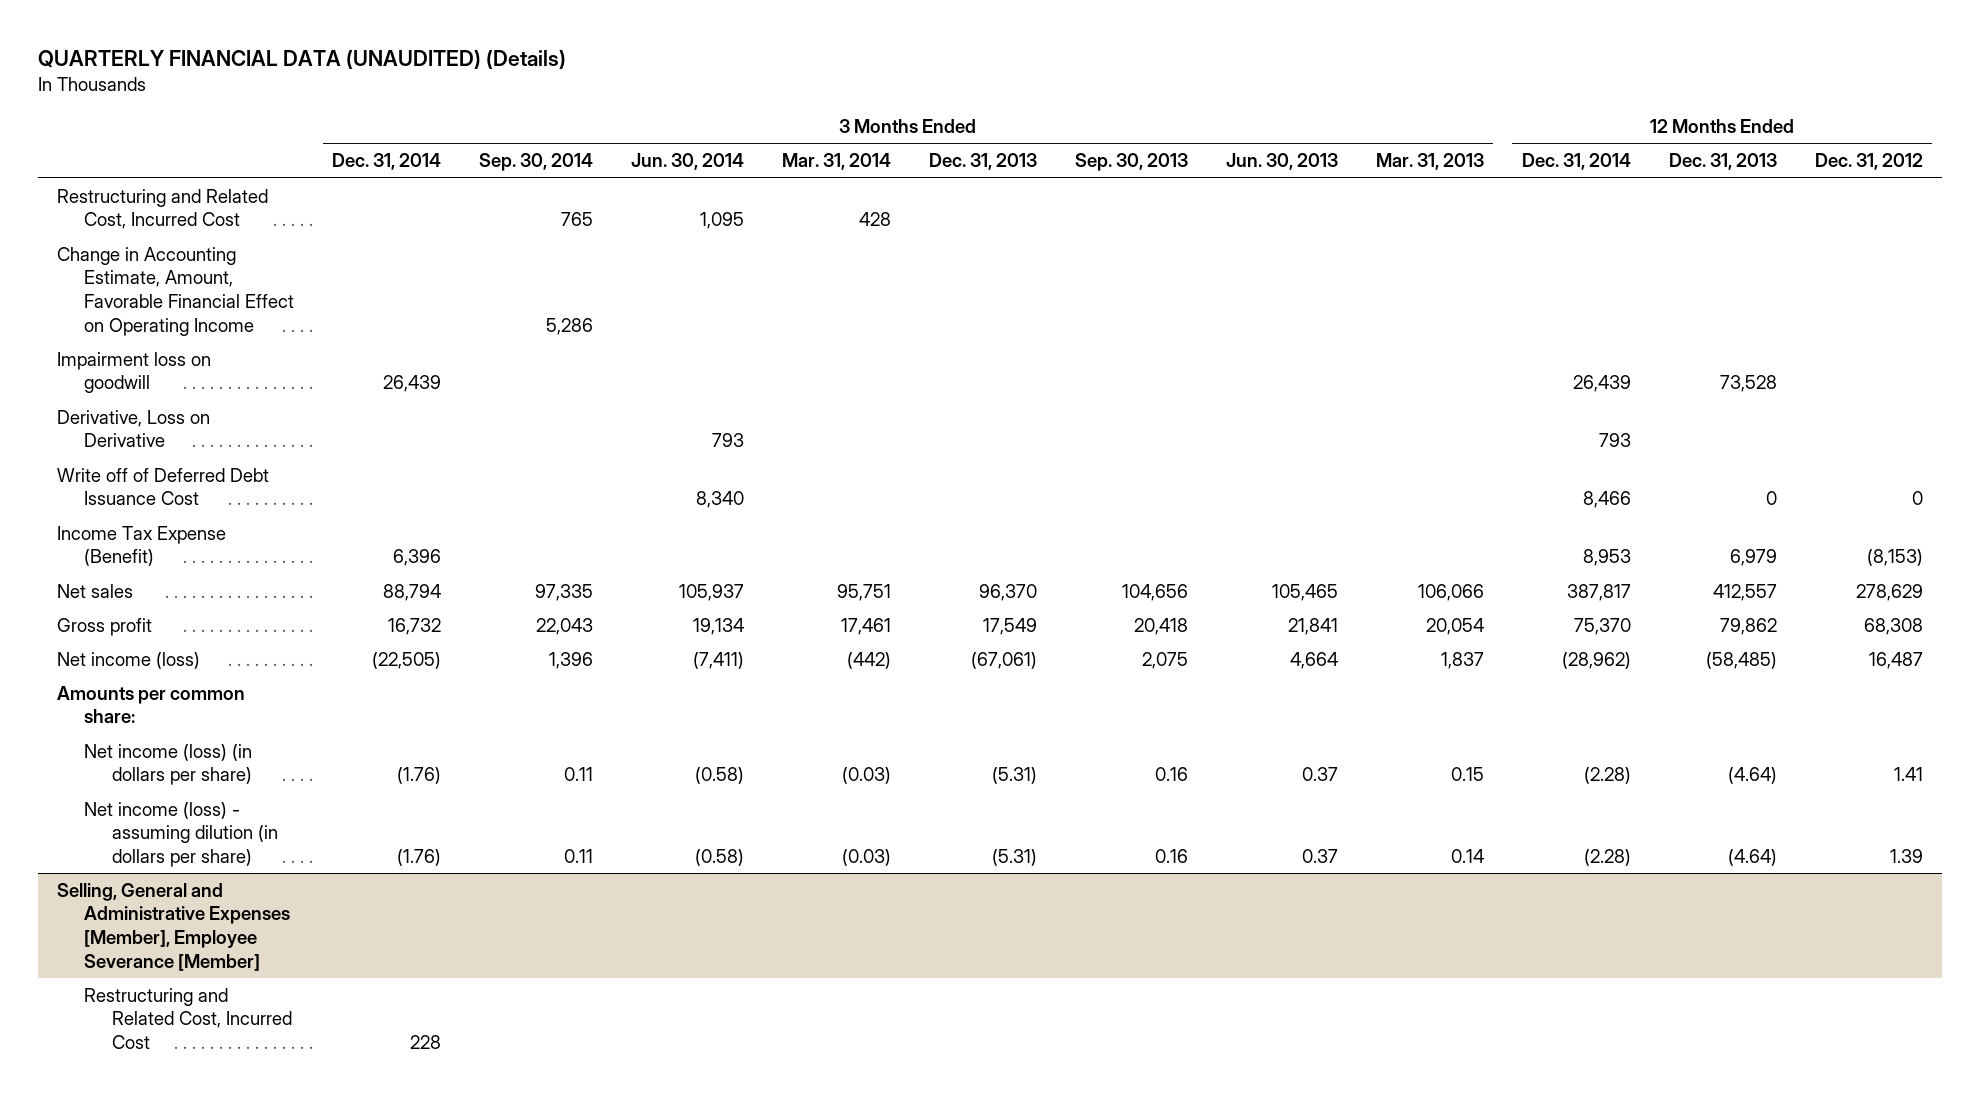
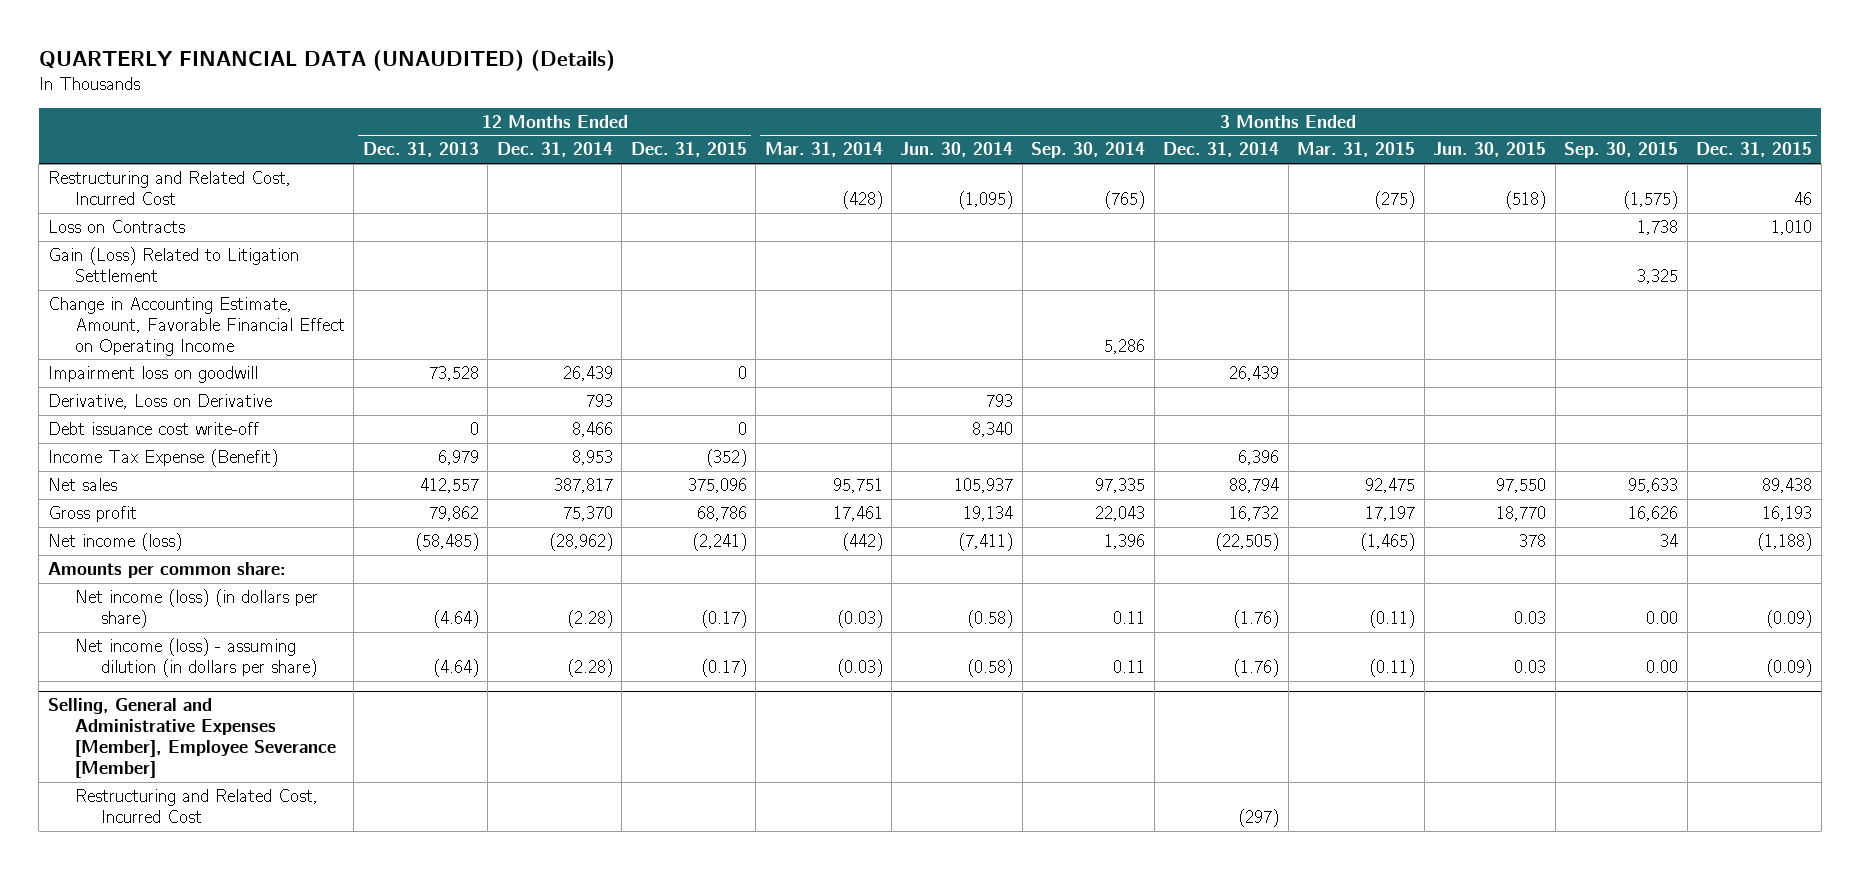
- | 3 Months Ended Dec. 31, 2014 | 3 Months Ended Sep. 30, 2014 | 3 Months Ended Jun. 30, 2014 | 3 Months Ended Mar. 31, 2014 | 3 Months Ended Dec. 31, 2013 | 3 Months Ended Sep. 30, 2013 | 3 Months Ended Jun. 30, 2013 | 3 Months Ended Mar. 31, 2013 | 12 Months Ended Dec. 31, 2014 | 12 Months Ended Dec. 31, 2013 | 12 Months Ended Dec. 31, 2012
+ | 12 Months Ended Dec. 31, 2013 | 12 Months Ended Dec. 31, 2014 | 12 Months Ended Dec. 31, 2015 | 3 Months Ended Mar. 31, 2014 | 3 Months Ended Jun. 30, 2014 | 3 Months Ended Sep. 30, 2014 | 3 Months Ended Dec. 31, 2014 | 3 Months Ended Mar. 31, 2015 | 3 Months Ended Jun. 30, 2015 | 3 Months Ended Sep. 30, 2015 | 3 Months Ended Dec. 31, 2015
- Restructuring and Related Cost, Incurred Cost | | 765 | 1,095 | 428 | | | | | | |
+ Restructuring and Related Cost, Incurred Cost | | | | (428) | (1,095) | (765) | | (275) | (518) | (1,575) | 46
+ Loss on Contracts | | | | | | | | | | 1,738 | 1,010
+ Gain (Loss) Related to Litigation Settlement | | | | | | | | | | 3,325 |
- Write off of Deferred Debt Issuance Cost | | | 8,340 | | | | | | 8,466 | 0 | 0
+ Debt issuance cost write-off | 0 | 8,466 | 0 | | 8,340 | | | | | |
@ Selling, General and Administrative Expenses [Member], Employee Severance [Member]
- Restructuring and Related Cost, Incurred Cost | 228 | | | | | | | | | |
+ Restructuring and Related Cost, Incurred Cost | | | | | | | (297) | | | |

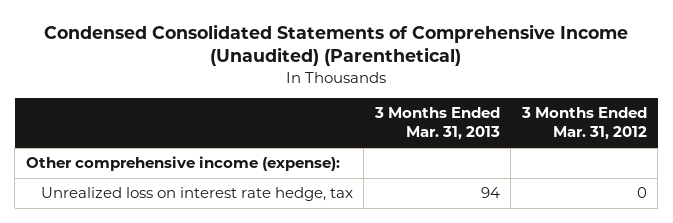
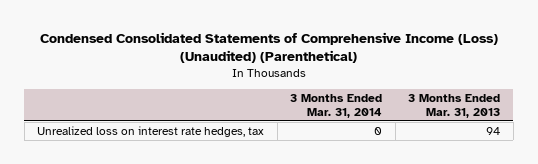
- Condensed Consolidated Statements of Comprehensive Income (Unaudited) (Parenthetical)
+ Condensed Consolidated Statements of Comprehensive Income (Loss) (Unaudited) (Parenthetical)
- | 3 Months Ended Mar. 31, 2013 | 3 Months Ended Mar. 31, 2012
+ | 3 Months Ended Mar. 31, 2014 | 3 Months Ended Mar. 31, 2013
- Other comprehensive income (expense):
- Unrealized loss on interest rate hedge, tax | 94 | 0
+ Unrealized loss on interest rate hedges, tax | 0 | 94

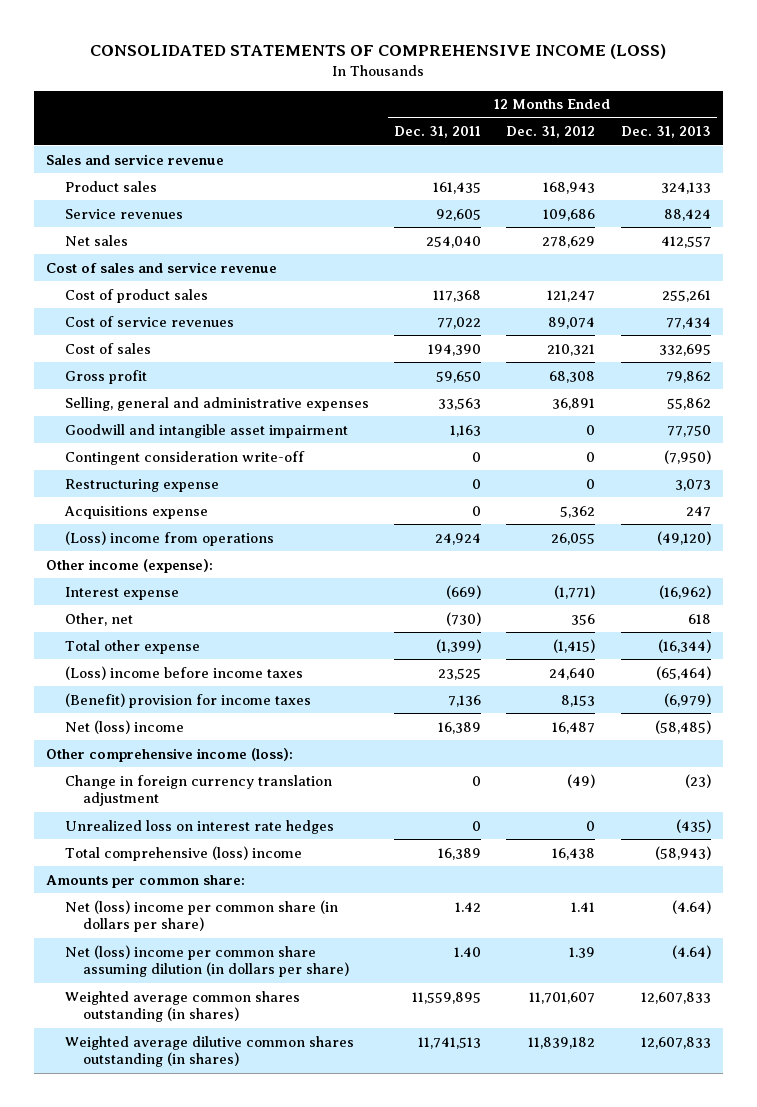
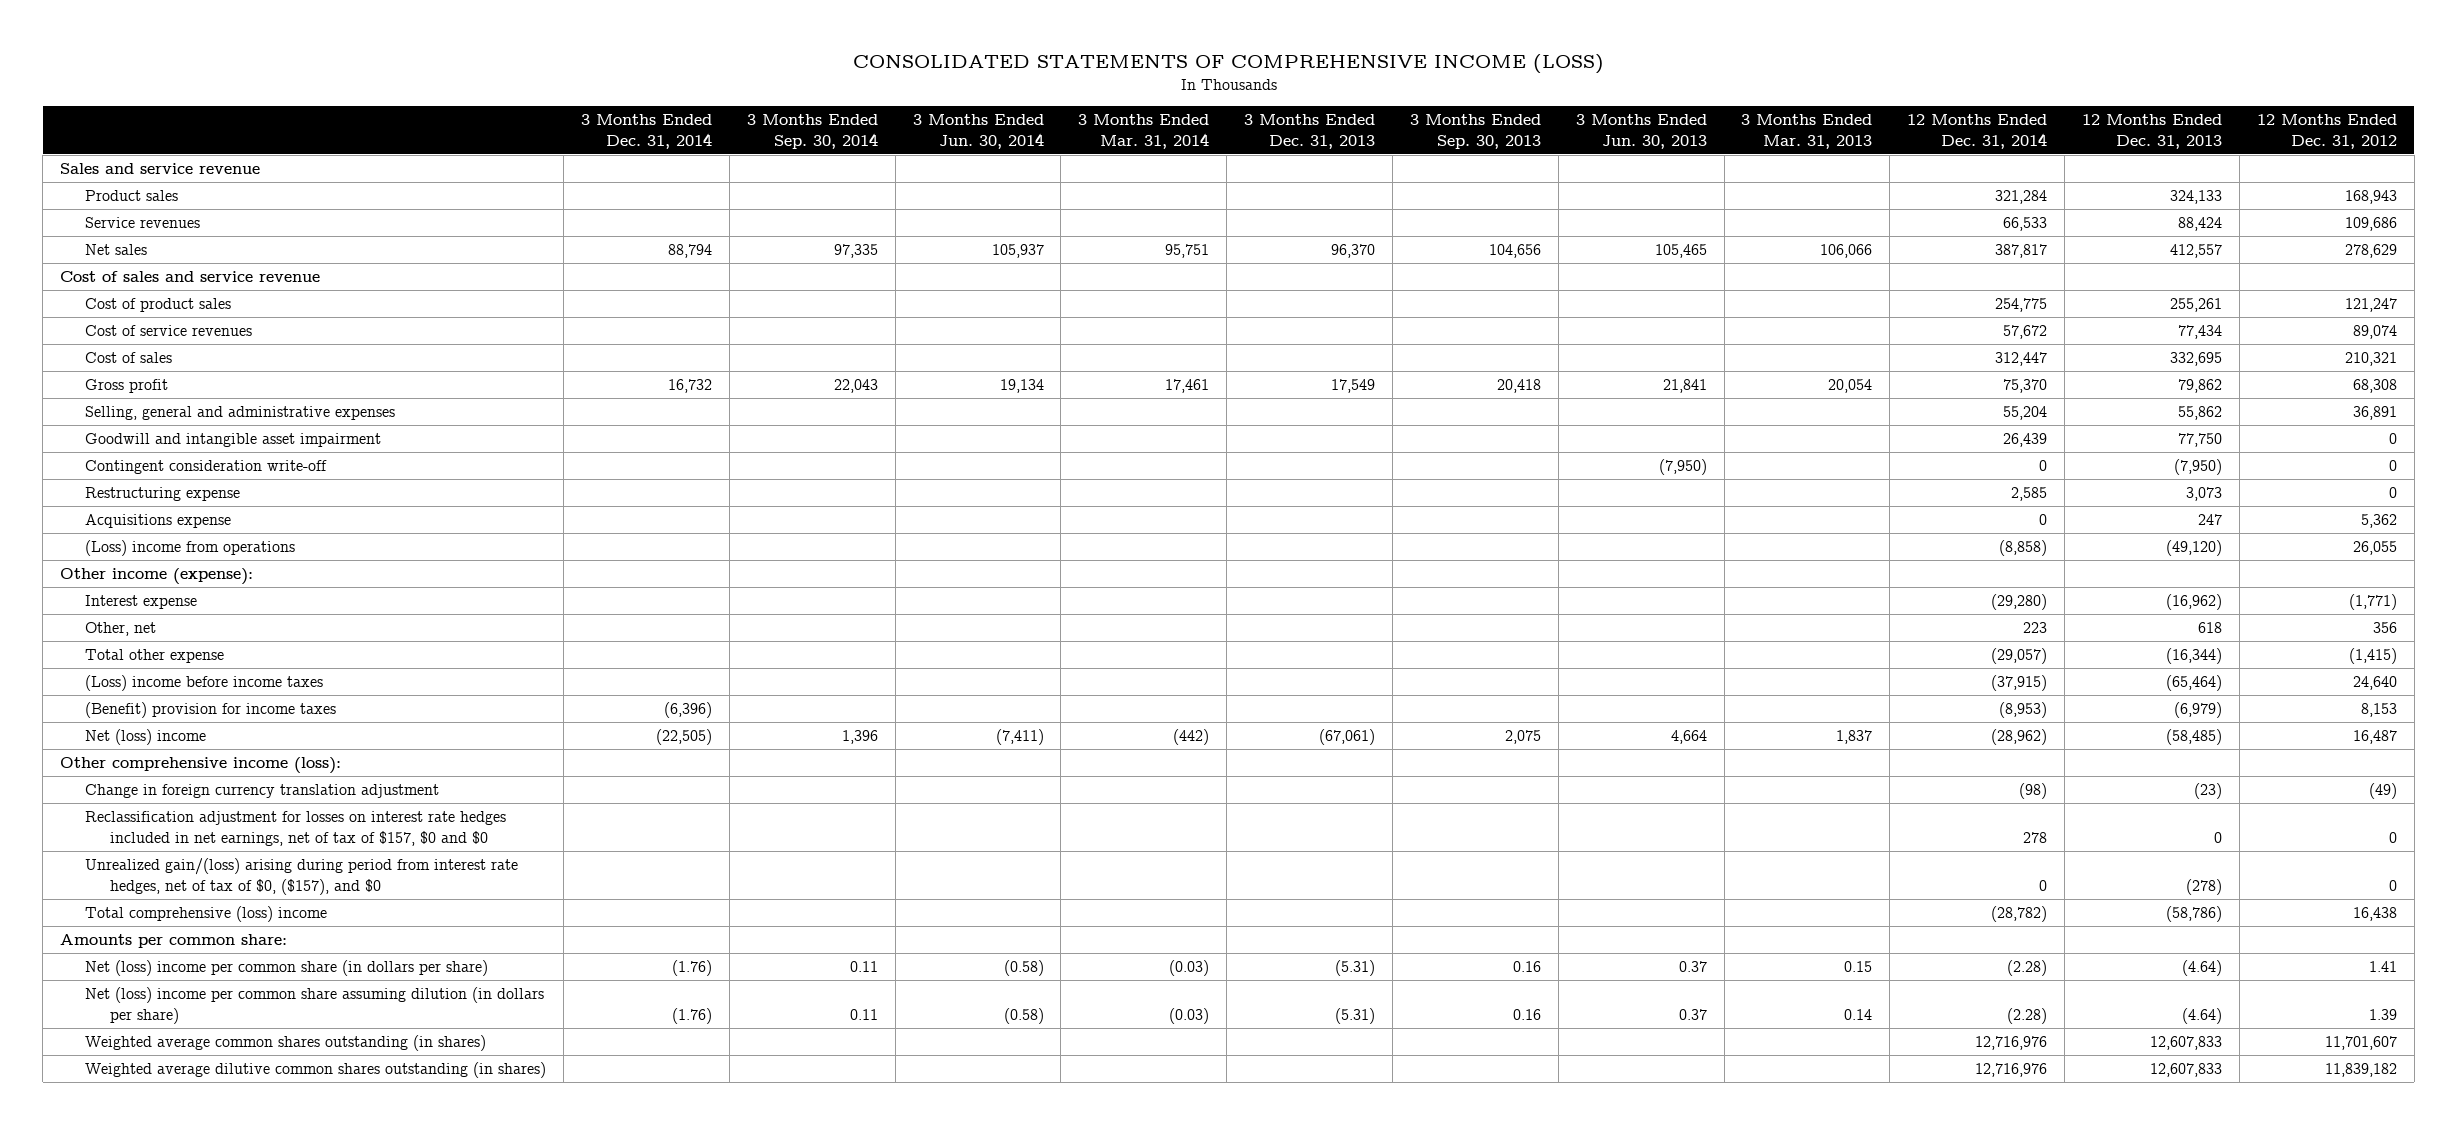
- | 12 Months Ended Dec. 31, 2011 | 12 Months Ended Dec. 31, 2012 | 12 Months Ended Dec. 31, 2013
+ | 3 Months Ended Dec. 31, 2014 | 3 Months Ended Sep. 30, 2014 | 3 Months Ended Jun. 30, 2014 | 3 Months Ended Mar. 31, 2014 | 3 Months Ended Dec. 31, 2013 | 3 Months Ended Sep. 30, 2013 | 3 Months Ended Jun. 30, 2013 | 3 Months Ended Mar. 31, 2013 | 12 Months Ended Dec. 31, 2014 | 12 Months Ended Dec. 31, 2013 | 12 Months Ended Dec. 31, 2012
- Unrealized loss on interest rate hedges | 0 | 0 | (435)
- Total comprehensive (loss) income | 16,389 | 16,438 | (58,943)
+ Reclassification adjustment for losses on interest rate hedges included in net earnings, net of tax of $157, $0 and $0 | | | | | | | | | 278 | 0 | 0
+ Unrealized gain/(loss) arising during period from interest rate hedges, net of tax of $0, ($157), and $0 | | | | | | | | | 0 | (278) | 0
+ Total comprehensive (loss) income | | | | | | | | | (28,782) | (58,786) | 16,438

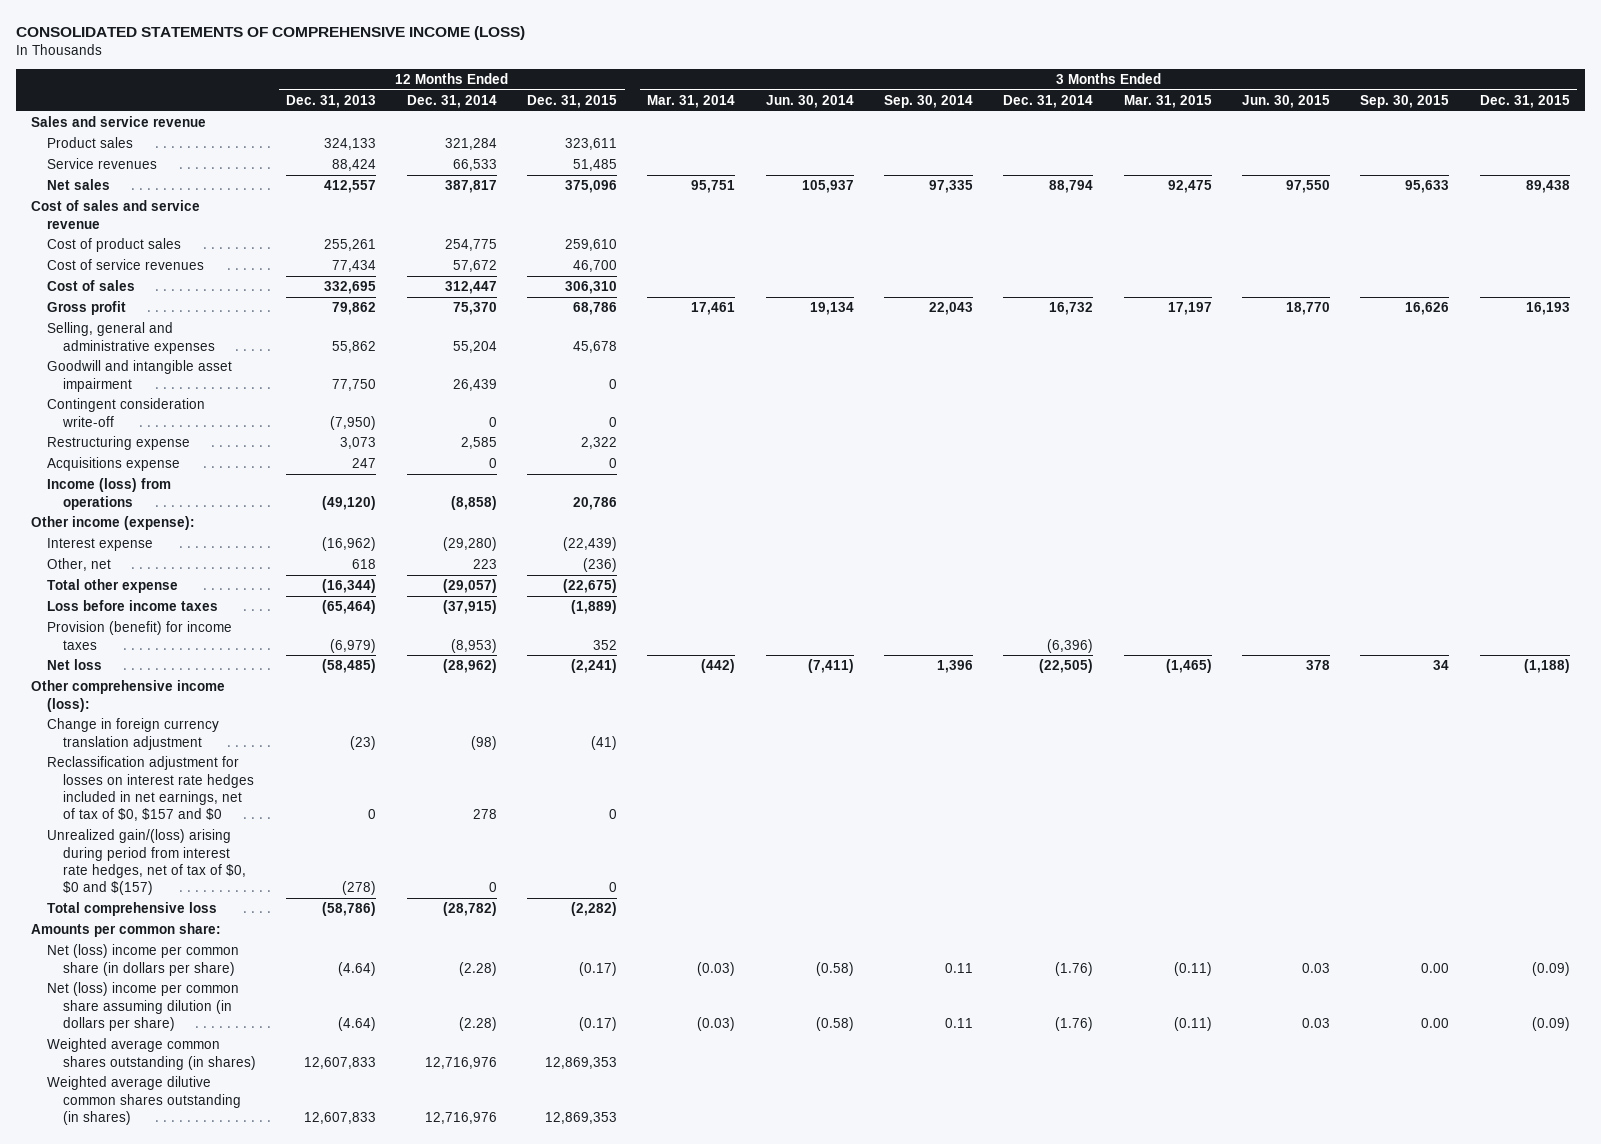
- | 3 Months Ended Dec. 31, 2014 | 3 Months Ended Sep. 30, 2014 | 3 Months Ended Jun. 30, 2014 | 3 Months Ended Mar. 31, 2014 | 3 Months Ended Dec. 31, 2013 | 3 Months Ended Sep. 30, 2013 | 3 Months Ended Jun. 30, 2013 | 3 Months Ended Mar. 31, 2013 | 12 Months Ended Dec. 31, 2014 | 12 Months Ended Dec. 31, 2013 | 12 Months Ended Dec. 31, 2012
+ | 12 Months Ended Dec. 31, 2013 | 12 Months Ended Dec. 31, 2014 | 12 Months Ended Dec. 31, 2015 | 3 Months Ended Mar. 31, 2014 | 3 Months Ended Jun. 30, 2014 | 3 Months Ended Sep. 30, 2014 | 3 Months Ended Dec. 31, 2014 | 3 Months Ended Mar. 31, 2015 | 3 Months Ended Jun. 30, 2015 | 3 Months Ended Sep. 30, 2015 | 3 Months Ended Dec. 31, 2015
- (Loss) income from operations | | | | | | | | | (8,858) | (49,120) | 26,055
+ Income (loss) from operations | (49,120) | (8,858) | 20,786 | | | | | | | |
- (Loss) income before income taxes | | | | | | | | | (37,915) | (65,464) | 24,640
- (Benefit) provision for income taxes | (6,396) | | | | | | | | (8,953) | (6,979) | 8,153
- Net (loss) income | (22,505) | 1,396 | (7,411) | (442) | (67,061) | 2,075 | 4,664 | 1,837 | (28,962) | (58,485) | 16,487
+ Loss before income taxes | (65,464) | (37,915) | (1,889) | | | | | | | |
+ Provision (benefit) for income taxes | (6,979) | (8,953) | 352 | | | | (6,396) | | | |
+ Net loss | (58,485) | (28,962) | (2,241) | (442) | (7,411) | 1,396 | (22,505) | (1,465) | 378 | 34 | (1,188)
- Reclassification adjustment for losses on interest rate hedges included in net earnings, net of tax of $157, $0 and $0 | | | | | | | | | 278 | 0 | 0
- Unrealized gain/(loss) arising during period from interest rate hedges, net of tax of $0, ($157), and $0 | | | | | | | | | 0 | (278) | 0
- Total comprehensive (loss) income | | | | | | | | | (28,782) | (58,786) | 16,438
+ Reclassification adjustment for losses on interest rate hedges included in net earnings, net of tax of $0, $157 and $0 | 0 | 278 | 0 | | | | | | | |
+ Unrealized gain/(loss) arising during period from interest rate hedges, net of tax of $0, $0 and $(157) | (278) | 0 | 0 | | | | | | | |
+ Total comprehensive loss | (58,786) | (28,782) | (2,282) | | | | | | | |

